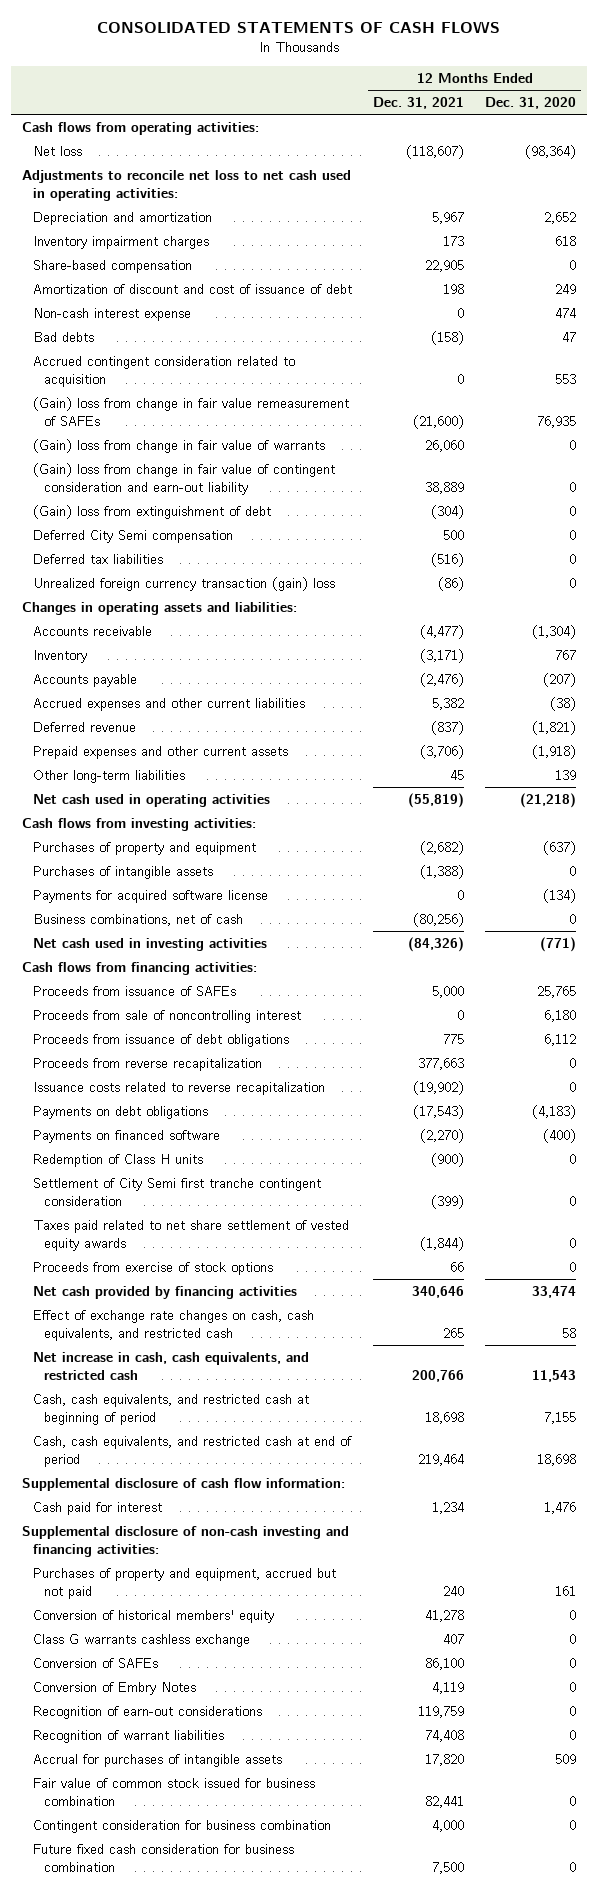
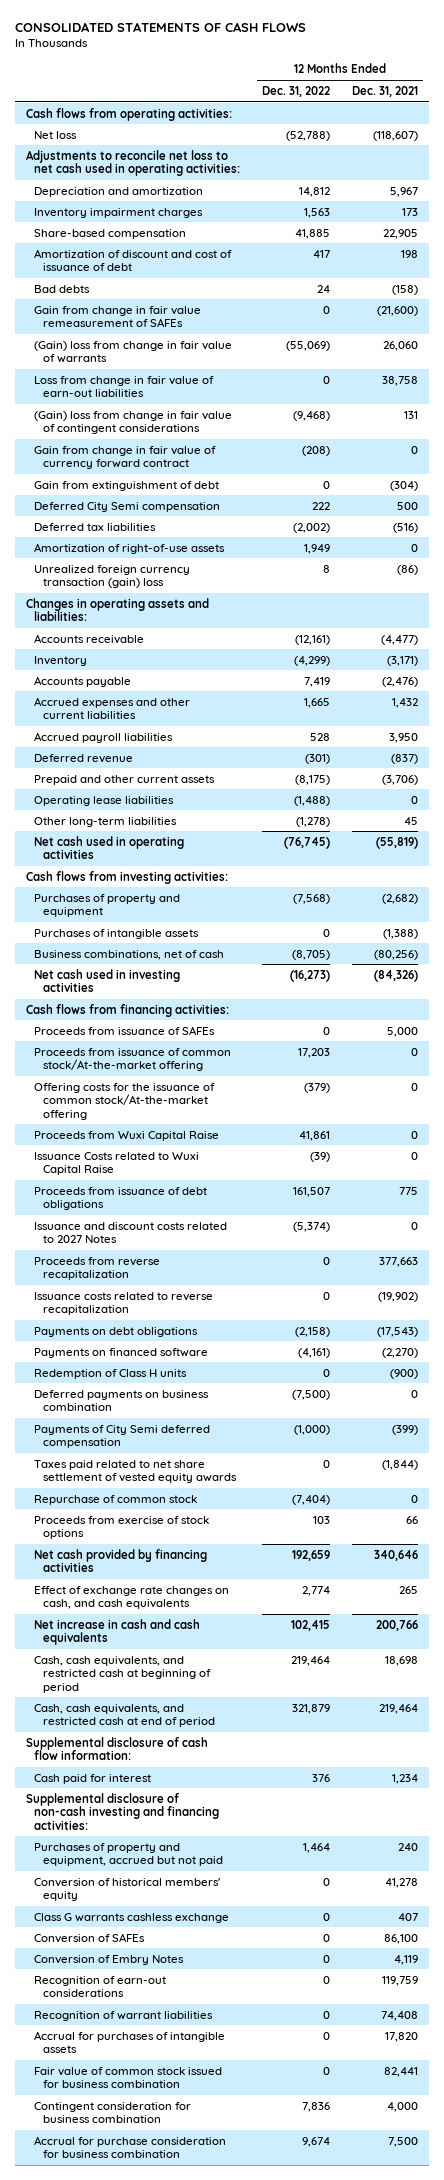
- | 12 Months Ended Dec. 31, 2021 | 12 Months Ended Dec. 31, 2020
+ | 12 Months Ended Dec. 31, 2022 | 12 Months Ended Dec. 31, 2021
- Non-cash interest expense | 0 | 474
- Accrued contingent consideration related to acquisition | 0 | 553
- (Gain) loss from change in fair value remeasurement of SAFEs | (21,600) | 76,935
+ Gain from change in fair value remeasurement of SAFEs | 0 | (21,600)
- (Gain) loss from change in fair value of contingent consideration and earn-out liability | 38,889 | 0
- (Gain) loss from extinguishment of debt | (304) | 0
+ Loss from change in fair value of earn-out liabilities | 0 | 38,758
+ (Gain) loss from change in fair value of contingent considerations | (9,468) | 131
+ Gain from change in fair value of currency forward contract | (208) | 0
+ Gain from extinguishment of debt | 0 | (304)
+ Amortization of right-of-use assets | 1,949 | 0
- Accrued expenses and other current liabilities | 5,382 | (38)
+ Accrued expenses and other current liabilities | 1,665 | 1,432
+ Accrued payroll liabilities | 528 | 3,950
- Prepaid expenses and other current assets | (3,706) | (1,918)
+ Prepaid and other current assets | (8,175) | (3,706)
+ Operating lease liabilities | (1,488) | 0
- Payments for acquired software license | 0 | (134)
- Proceeds from sale of noncontrolling interest | 0 | 6,180
+ Proceeds from issuance of common stock/At-the-market offering | 17,203 | 0
+ Offering costs for the issuance of common stock/At-the-market offering | (379) | 0
+ Proceeds from Wuxi Capital Raise | 41,861 | 0
+ Issuance Costs related to Wuxi Capital Raise | (39) | 0
+ Issuance and discount costs related to 2027 Notes | (5,374) | 0
- Settlement of City Semi first tranche contingent consideration | (399) | 0
+ Deferred payments on business combination | (7,500) | 0
+ Payments of City Semi deferred compensation | (1,000) | (399)
+ Repurchase of common stock | (7,404) | 0
- Effect of exchange rate changes on cash, cash equivalents, and restricted cash | 265 | 58
- Net increase in cash, cash equivalents, and restricted cash | 200,766 | 11,543
+ Effect of exchange rate changes on cash, and cash equivalents | 2,774 | 265
+ Net increase in cash and cash equivalents | 102,415 | 200,766
- Future fixed cash consideration for business combination | 7,500 | 0
+ Accrual for purchase consideration for business combination | 9,674 | 7,500

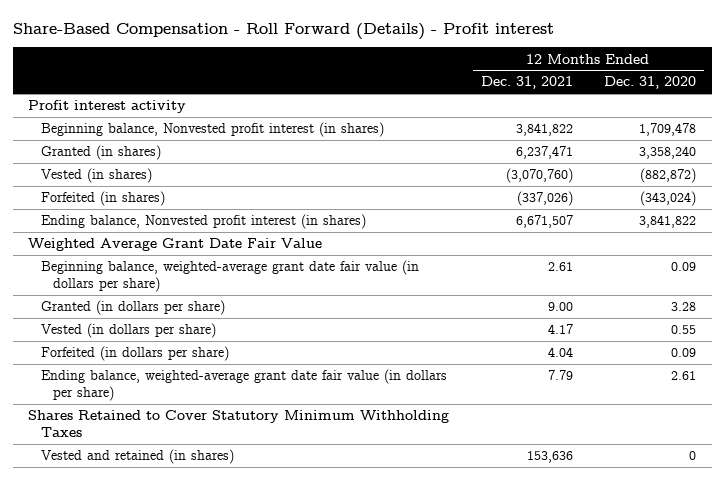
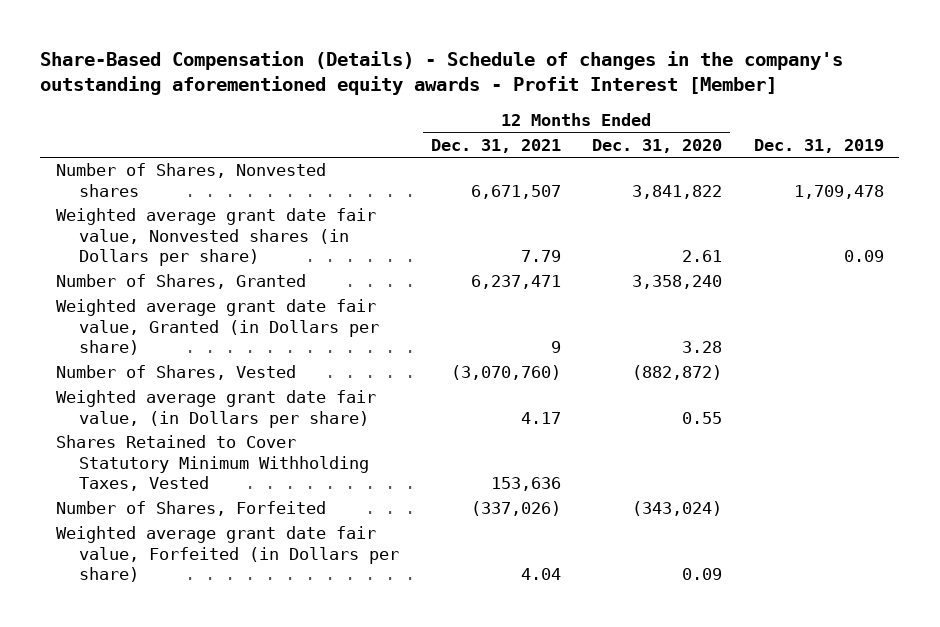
- Share-Based Compensation - Roll Forward (Details) - Profit interest
+ Share-Based Compensation (Details) - Schedule of changes in the company's outstanding aforementioned equity awards - Profit Interest [Member]
- | 12 Months Ended Dec. 31, 2021 | 12 Months Ended Dec. 31, 2020
+ | 12 Months Ended Dec. 31, 2021 | 12 Months Ended Dec. 31, 2020 | Dec. 31, 2019
- Profit interest activity
- Beginning balance, Nonvested profit interest (in shares) | 3,841,822 | 1,709,478
- Granted (in shares) | 6,237,471 | 3,358,240
- Vested (in shares) | (3,070,760) | (882,872)
- Forfeited (in shares) | (337,026) | (343,024)
- Ending balance, Nonvested profit interest (in shares) | 6,671,507 | 3,841,822
- Weighted Average Grant Date Fair Value
- Beginning balance, weighted-average grant date fair value (in dollars per share) | 2.61 | 0.09
- Granted (in dollars per share) | 9.00 | 3.28
- Vested (in dollars per share) | 4.17 | 0.55
- Forfeited (in dollars per share) | 4.04 | 0.09
- Ending balance, weighted-average grant date fair value (in dollars per share) | 7.79 | 2.61
- Shares Retained to Cover Statutory Minimum Withholding Taxes
- Vested and retained (in shares) | 153,636 | 0
+ Number of Shares, Nonvested shares | 6,671,507 | 3,841,822 | 1,709,478
+ Weighted average grant date fair value, Nonvested shares (in Dollars per share) | 7.79 | 2.61 | 0.09
+ Number of Shares, Granted | 6,237,471 | 3,358,240 |
+ Weighted average grant date fair value, Granted (in Dollars per share) | 9 | 3.28 |
+ Number of Shares, Vested | (3,070,760) | (882,872) |
+ Weighted average grant date fair value, (in Dollars per share) | 4.17 | 0.55 |
+ Shares Retained to Cover Statutory Minimum Withholding Taxes, Vested | 153,636 | |
+ Number of Shares, Forfeited | (337,026) | (343,024) |
+ Weighted average grant date fair value, Forfeited (in Dollars per share) | 4.04 | 0.09 |

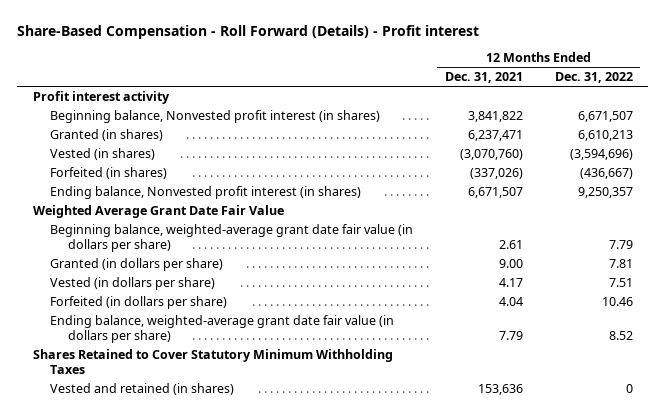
- Share-Based Compensation (Details) - Schedule of changes in the company's outstanding aforementioned equity awards - Profit Interest [Member]
+ Share-Based Compensation - Roll Forward (Details) - Profit interest
- | 12 Months Ended Dec. 31, 2021 | 12 Months Ended Dec. 31, 2020 | Dec. 31, 2019
+ | 12 Months Ended Dec. 31, 2021 | 12 Months Ended Dec. 31, 2022
- Number of Shares, Nonvested shares | 6,671,507 | 3,841,822 | 1,709,478
- Weighted average grant date fair value, Nonvested shares (in Dollars per share) | 7.79 | 2.61 | 0.09
- Number of Shares, Granted | 6,237,471 | 3,358,240 |
- Weighted average grant date fair value, Granted (in Dollars per share) | 9 | 3.28 |
- Number of Shares, Vested | (3,070,760) | (882,872) |
- Weighted average grant date fair value, (in Dollars per share) | 4.17 | 0.55 |
- Shares Retained to Cover Statutory Minimum Withholding Taxes, Vested | 153,636 | |
- Number of Shares, Forfeited | (337,026) | (343,024) |
- Weighted average grant date fair value, Forfeited (in Dollars per share) | 4.04 | 0.09 |
+ Profit interest activity
+ Beginning balance, Nonvested profit interest (in shares) | 3,841,822 | 6,671,507
+ Granted (in shares) | 6,237,471 | 6,610,213
+ Vested (in shares) | (3,070,760) | (3,594,696)
+ Forfeited (in shares) | (337,026) | (436,667)
+ Ending balance, Nonvested profit interest (in shares) | 6,671,507 | 9,250,357
+ Weighted Average Grant Date Fair Value
+ Beginning balance, weighted-average grant date fair value (in dollars per share) | 2.61 | 7.79
+ Granted (in dollars per share) | 9.00 | 7.81
+ Vested (in dollars per share) | 4.17 | 7.51
+ Forfeited (in dollars per share) | 4.04 | 10.46
+ Ending balance, weighted-average grant date fair value (in dollars per share) | 7.79 | 8.52
+ Shares Retained to Cover Statutory Minimum Withholding Taxes
+ Vested and retained (in shares) | 153,636 | 0

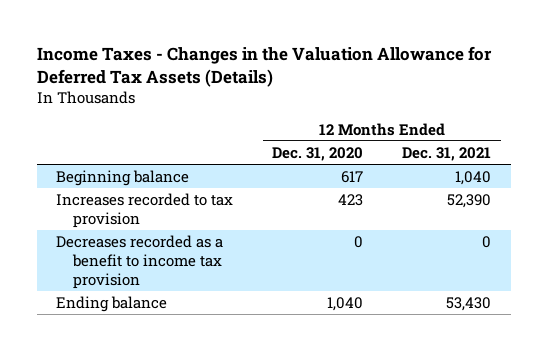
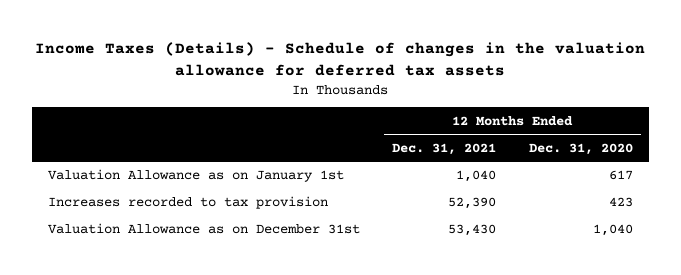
- Income Taxes - Changes in the Valuation Allowance for Deferred Tax Assets (Details)
+ Income Taxes (Details) - Schedule of changes in the valuation allowance for deferred tax assets
- | 12 Months Ended Dec. 31, 2020 | 12 Months Ended Dec. 31, 2021
+ | 12 Months Ended Dec. 31, 2021 | 12 Months Ended Dec. 31, 2020
- Beginning balance | 617 | 1,040
+ Valuation Allowance as on January 1st | 1,040 | 617
- Decreases recorded as a benefit to income tax provision | 0 | 0
- Ending balance | 1,040 | 53,430
+ Valuation Allowance as on December 31st | 53,430 | 1,040

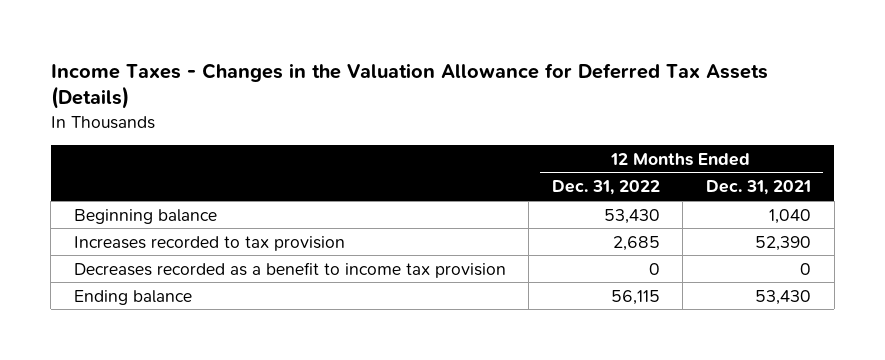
- Income Taxes (Details) - Schedule of changes in the valuation allowance for deferred tax assets
+ Income Taxes - Changes in the Valuation Allowance for Deferred Tax Assets (Details)
- | 12 Months Ended Dec. 31, 2021 | 12 Months Ended Dec. 31, 2020
+ | 12 Months Ended Dec. 31, 2022 | 12 Months Ended Dec. 31, 2021
- Valuation Allowance as on January 1st | 1,040 | 617
+ Beginning balance | 53,430 | 1,040
- Valuation Allowance as on December 31st | 53,430 | 1,040
+ Decreases recorded as a benefit to income tax provision | 0 | 0
+ Ending balance | 56,115 | 53,430

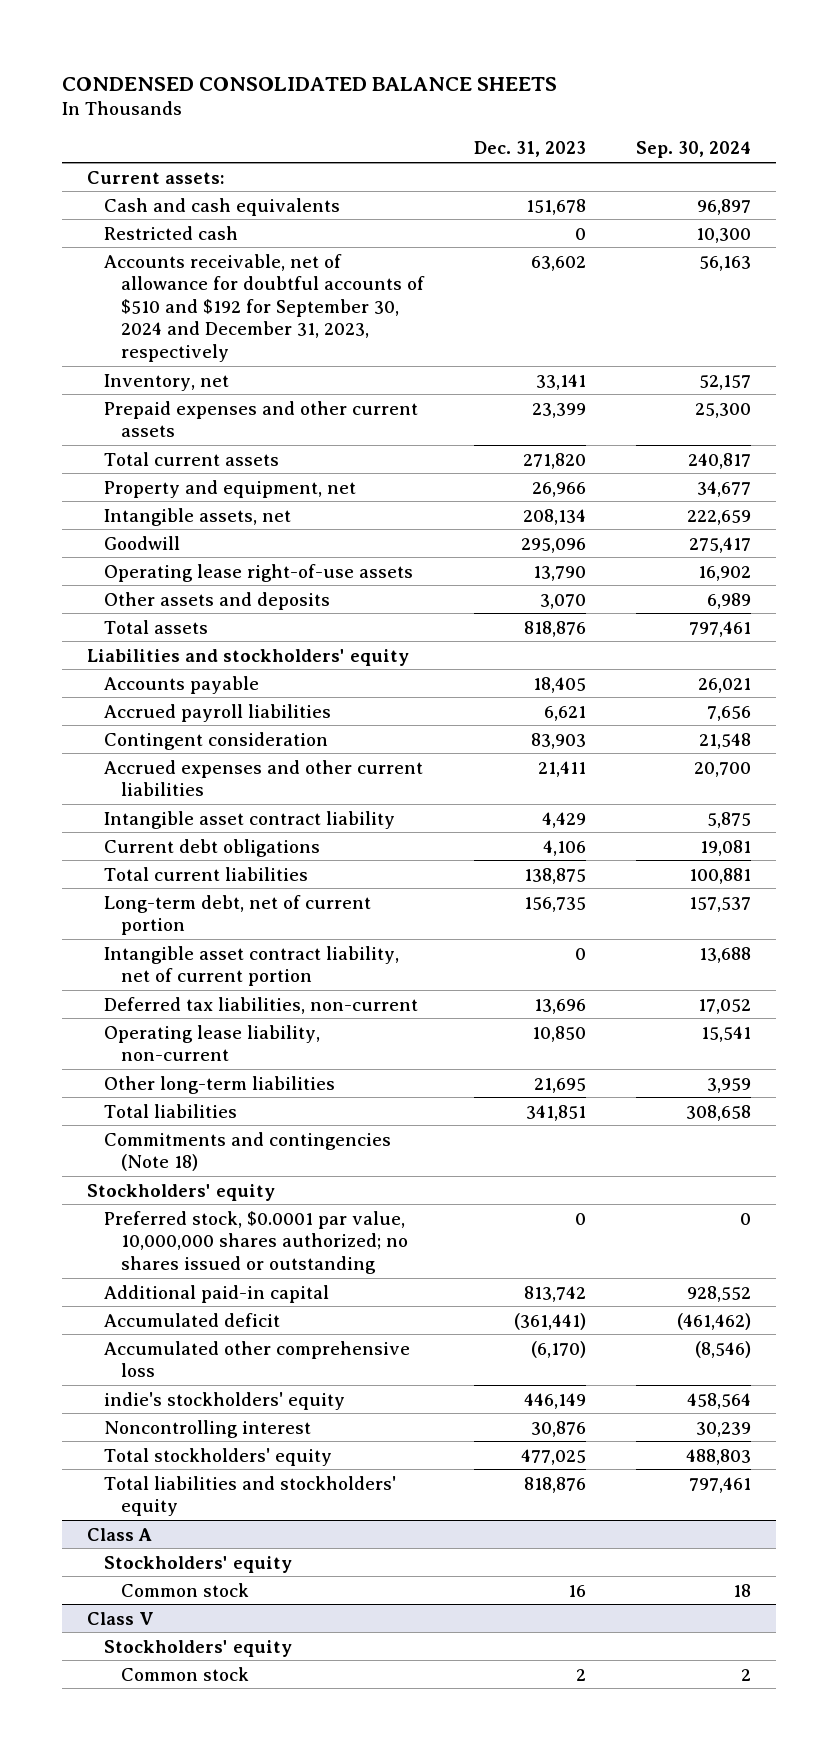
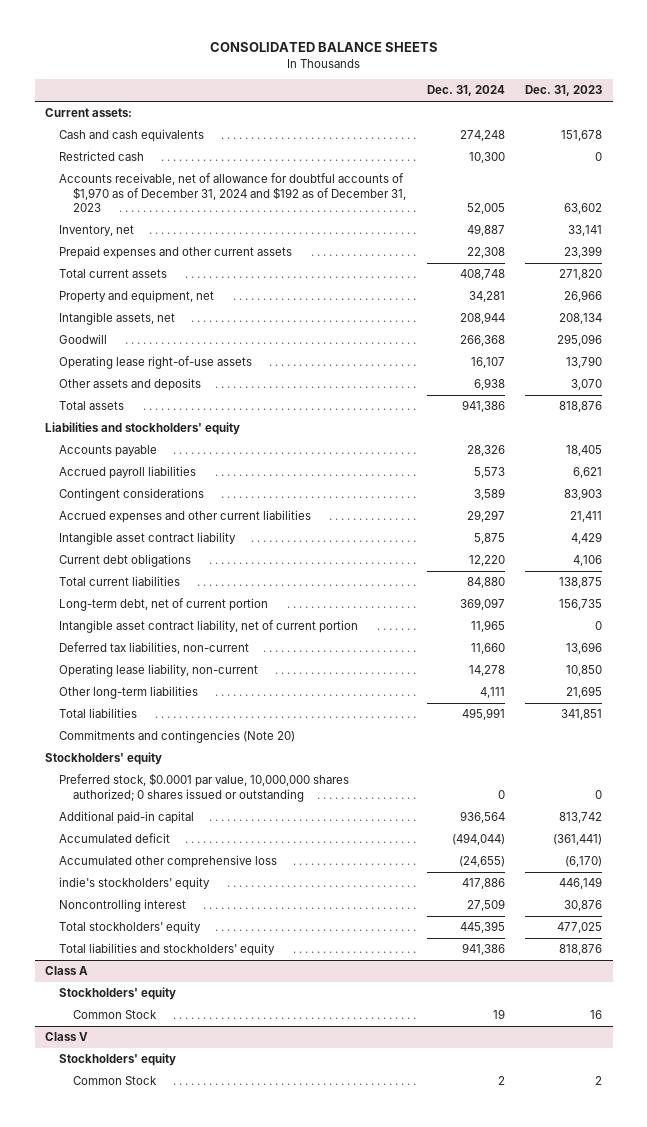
- CONDENSED CONSOLIDATED BALANCE SHEETS
+ CONSOLIDATED BALANCE SHEETS
- | Dec. 31, 2023 | Sep. 30, 2024
+ | Dec. 31, 2024 | Dec. 31, 2023
- Accounts receivable, net of allowance for doubtful accounts of $510 and $192 for September 30, 2024 and December 31, 2023, respectively | 63,602 | 56,163
+ Accounts receivable, net of allowance for doubtful accounts of $1,970 as of December 31, 2024 and $192 as of December 31, 2023 | 52,005 | 63,602
- Contingent consideration | 83,903 | 21,548
+ Contingent considerations | 3,589 | 83,903
- Commitments and contingencies (Note 18)
+ Commitments and contingencies (Note 20)
- Preferred stock, $0.0001 par value, 10,000,000 shares authorized; no shares issued or outstanding | 0 | 0
+ Preferred stock, $0.0001 par value, 10,000,000 shares authorized; 0 shares issued or outstanding | 0 | 0
@ Class A
- Common stock | 16 | 18
+ Common Stock | 19 | 16
@ Class V
- Common stock | 2 | 2
+ Common Stock | 2 | 2

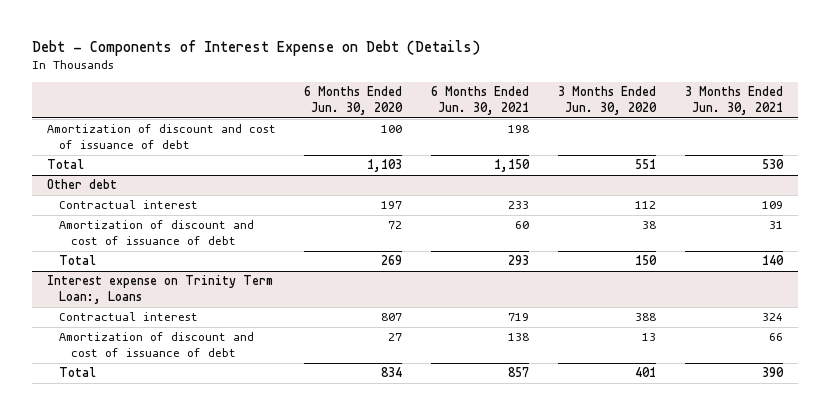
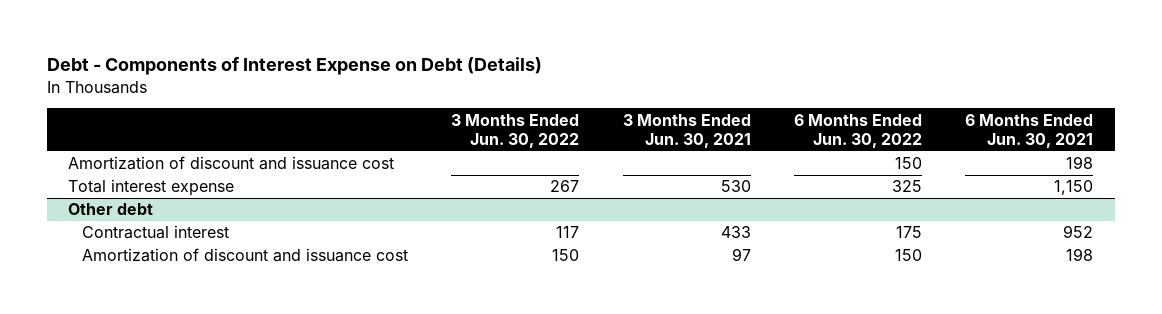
- | 6 Months Ended Jun. 30, 2020 | 6 Months Ended Jun. 30, 2021 | 3 Months Ended Jun. 30, 2020 | 3 Months Ended Jun. 30, 2021
+ | 3 Months Ended Jun. 30, 2022 | 3 Months Ended Jun. 30, 2021 | 6 Months Ended Jun. 30, 2022 | 6 Months Ended Jun. 30, 2021
- Amortization of discount and cost of issuance of debt | 100 | 198 | |
- Total | 1,103 | 1,150 | 551 | 530
+ Amortization of discount and issuance cost | | | 150 | 198
+ Total interest expense | 267 | 530 | 325 | 1,150
@ Other debt
- Contractual interest | 197 | 233 | 112 | 109
- Amortization of discount and cost of issuance of debt | 72 | 60 | 38 | 31
- Total | 269 | 293 | 150 | 140
- Interest expense on Trinity Term Loan:, Loans
- Contractual interest | 807 | 719 | 388 | 324
- Amortization of discount and cost of issuance of debt | 27 | 138 | 13 | 66
- Total | 834 | 857 | 401 | 390
@ Other debt
+ Contractual interest | 117 | 433 | 175 | 952
+ Amortization of discount and issuance cost | 150 | 97 | 150 | 198

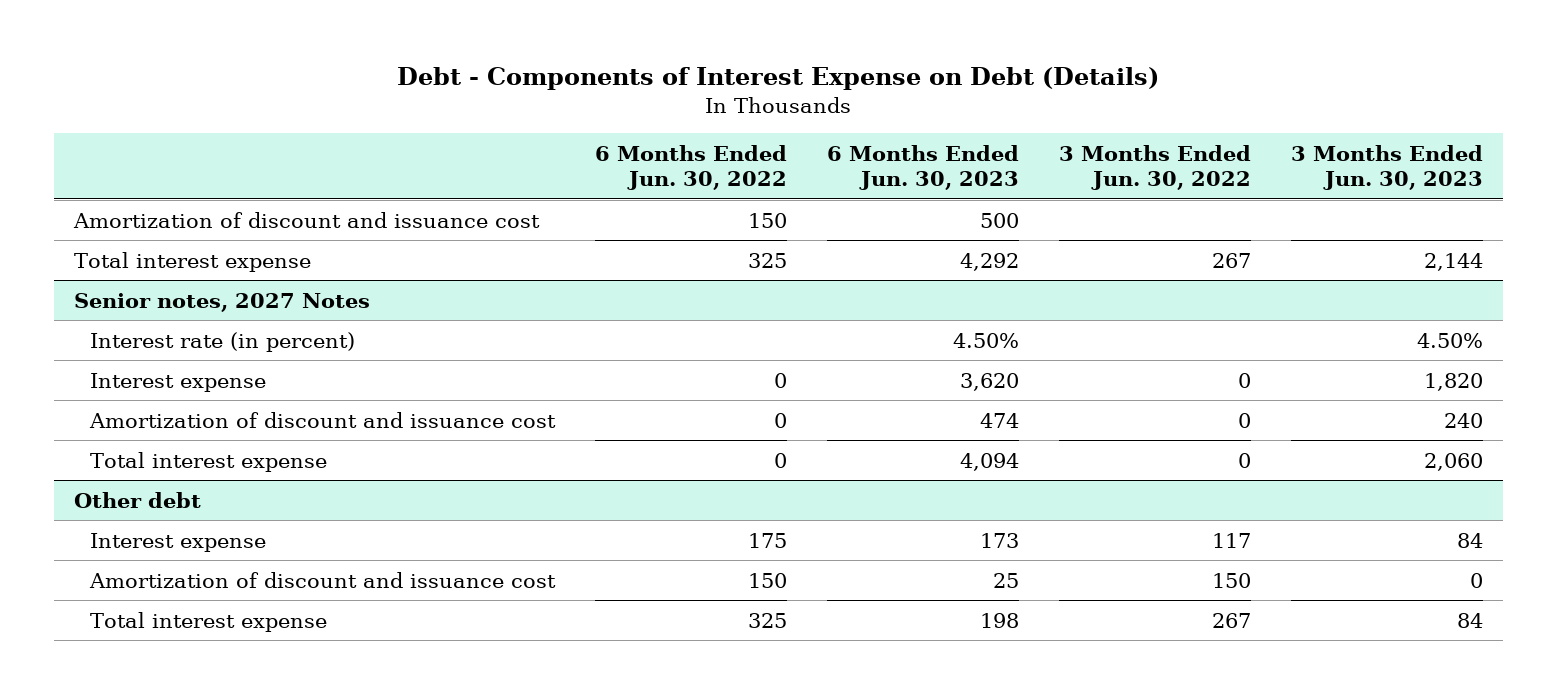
- | 3 Months Ended Jun. 30, 2022 | 3 Months Ended Jun. 30, 2021 | 6 Months Ended Jun. 30, 2022 | 6 Months Ended Jun. 30, 2021
+ | 6 Months Ended Jun. 30, 2022 | 6 Months Ended Jun. 30, 2023 | 3 Months Ended Jun. 30, 2022 | 3 Months Ended Jun. 30, 2023
+ Senior notes, 2027 Notes
+ Interest rate (in percent) | | 4.50% | | 4.50%
+ Interest expense | 0 | 3,620 | 0 | 1,820
+ Amortization of discount and issuance cost | 0 | 474 | 0 | 240
+ Total interest expense | 0 | 4,094 | 0 | 2,060
@ Other debt
- Contractual interest | 117 | 433 | 175 | 952
+ Interest expense | 175 | 173 | 117 | 84
+ Total interest expense | 325 | 198 | 267 | 84

